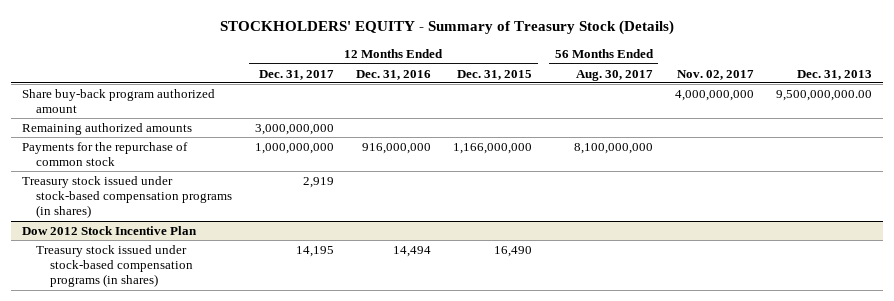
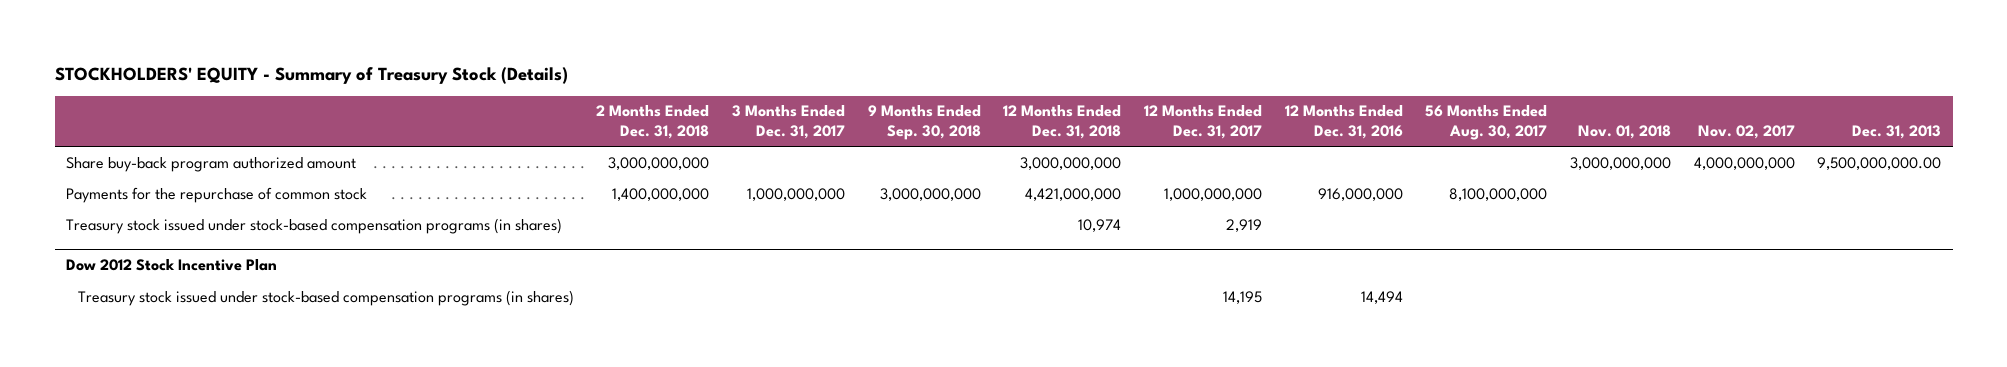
- | 12 Months Ended Dec. 31, 2017 | 12 Months Ended Dec. 31, 2016 | 12 Months Ended Dec. 31, 2015 | 56 Months Ended Aug. 30, 2017 | Nov. 02, 2017 | Dec. 31, 2013
+ | 2 Months Ended Dec. 31, 2018 | 3 Months Ended Dec. 31, 2017 | 9 Months Ended Sep. 30, 2018 | 12 Months Ended Dec. 31, 2018 | 12 Months Ended Dec. 31, 2017 | 12 Months Ended Dec. 31, 2016 | 56 Months Ended Aug. 30, 2017 | Nov. 01, 2018 | Nov. 02, 2017 | Dec. 31, 2013
- Remaining authorized amounts | 3,000,000,000 | | | | |

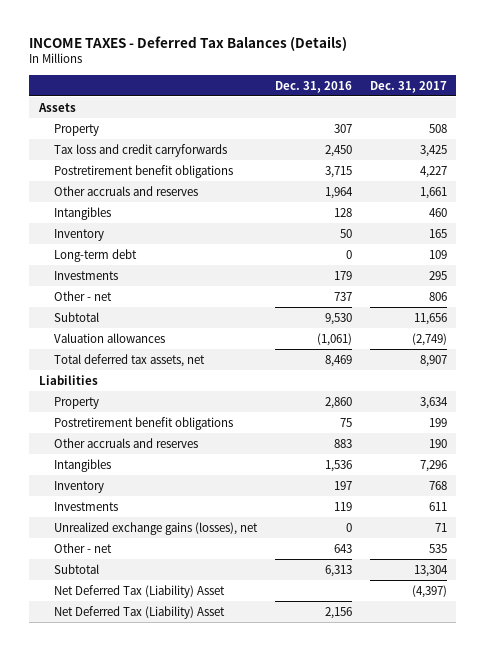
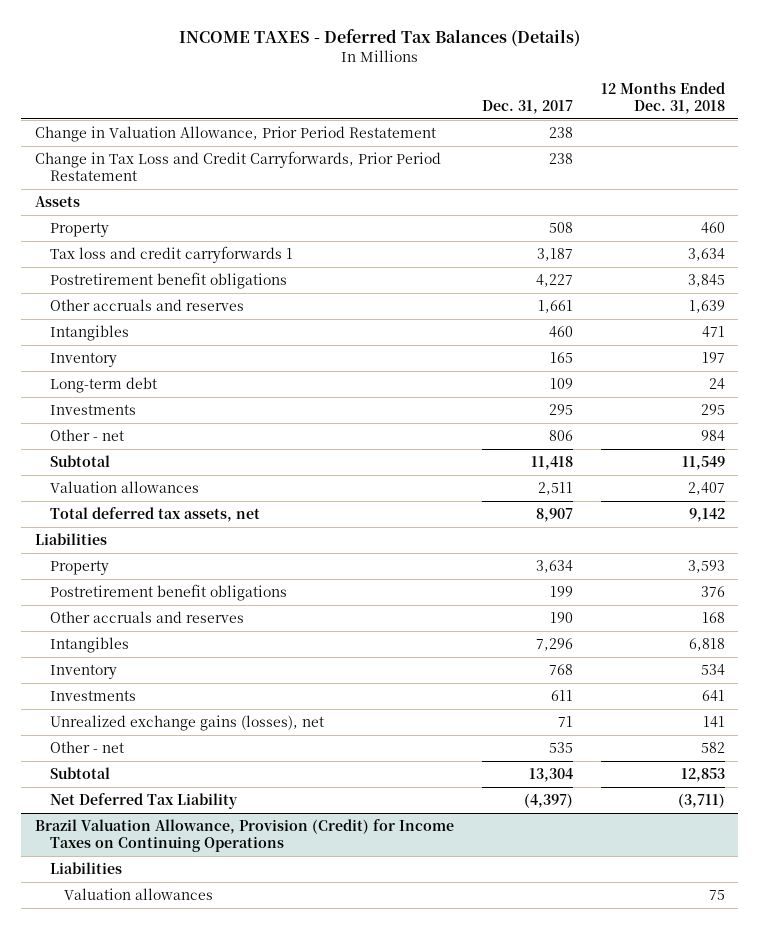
- | Dec. 31, 2016 | Dec. 31, 2017
+ | Dec. 31, 2017 | 12 Months Ended Dec. 31, 2018
+ Change in Valuation Allowance, Prior Period Restatement | 238 |
+ Change in Tax Loss and Credit Carryforwards, Prior Period Restatement | 238 |
- Tax loss and credit carryforwards | 2,450 | 3,425
+ Tax loss and credit carryforwards 1 | 3,187 | 3,634
- Subtotal | 9,530 | 11,656
- Valuation allowances | (1,061) | (2,749)
+ Subtotal | 11,418 | 11,549
+ Valuation allowances | 2,511 | 2,407
- Net Deferred Tax (Liability) Asset | | (4,397)
- Net Deferred Tax (Liability) Asset | 2,156 |
+ Net Deferred Tax Liability | (4,397) | (3,711)
+ Brazil Valuation Allowance, Provision (Credit) for Income Taxes on Continuing Operations
+ Liabilities
+ Valuation allowances | | 75

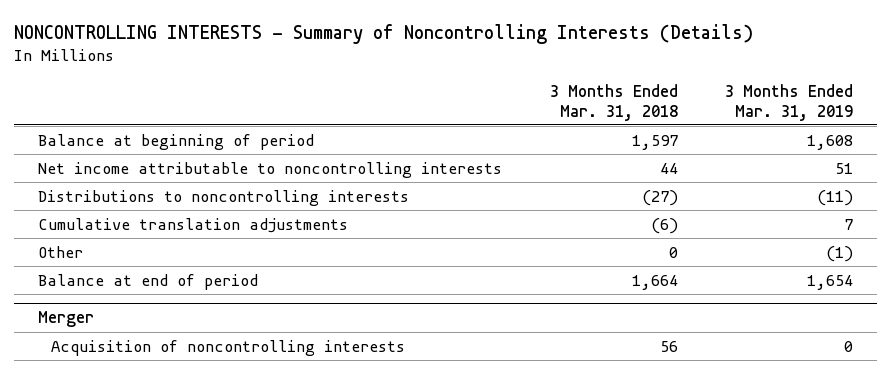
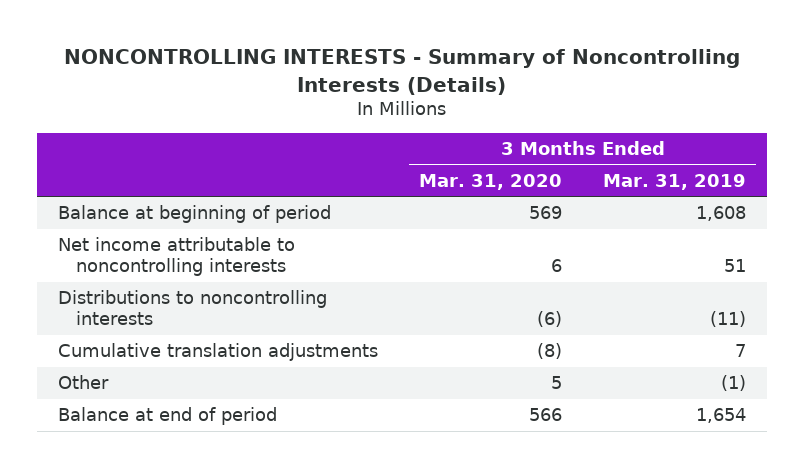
- | 3 Months Ended Mar. 31, 2018 | 3 Months Ended Mar. 31, 2019
+ | 3 Months Ended Mar. 31, 2020 | 3 Months Ended Mar. 31, 2019
- Merger
- Acquisition of noncontrolling interests | 56 | 0

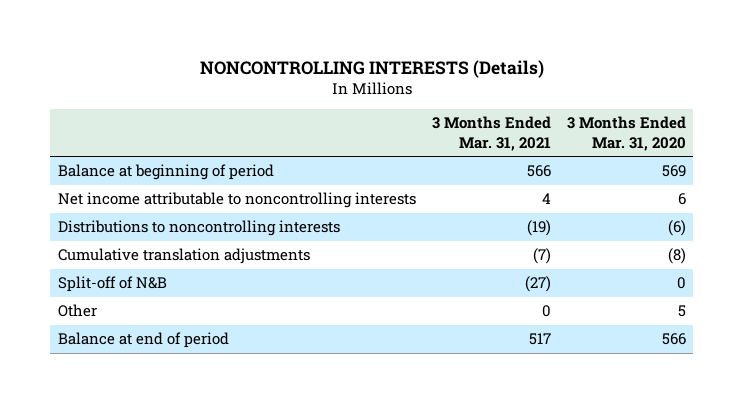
- NONCONTROLLING INTERESTS - Summary of Noncontrolling Interests (Details)
+ NONCONTROLLING INTERESTS (Details)
- | 3 Months Ended Mar. 31, 2020 | 3 Months Ended Mar. 31, 2019
+ | 3 Months Ended Mar. 31, 2021 | 3 Months Ended Mar. 31, 2020
+ Split-off of N&B | (27) | 0

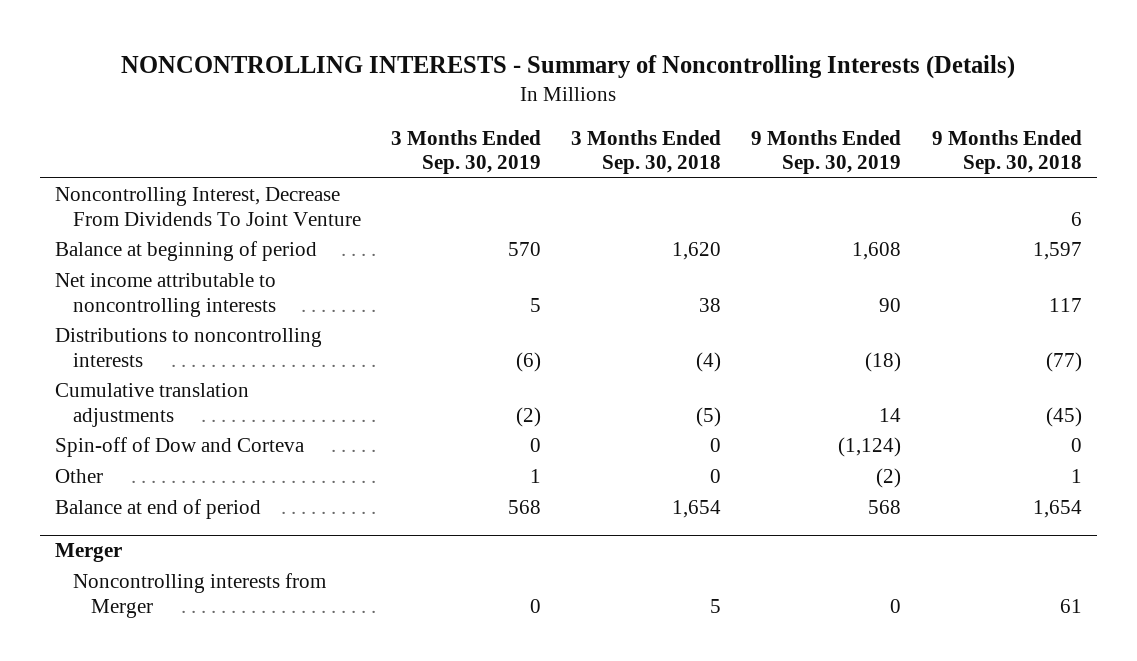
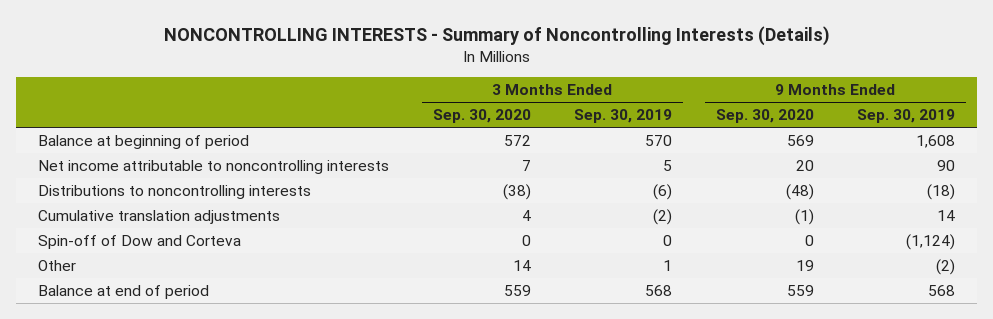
- | 3 Months Ended Sep. 30, 2019 | 3 Months Ended Sep. 30, 2018 | 9 Months Ended Sep. 30, 2019 | 9 Months Ended Sep. 30, 2018
+ | 3 Months Ended Sep. 30, 2020 | 3 Months Ended Sep. 30, 2019 | 9 Months Ended Sep. 30, 2020 | 9 Months Ended Sep. 30, 2019
- Noncontrolling Interest, Decrease From Dividends To Joint Venture | | | | 6
- Merger
- Noncontrolling interests from Merger | 0 | 5 | 0 | 61

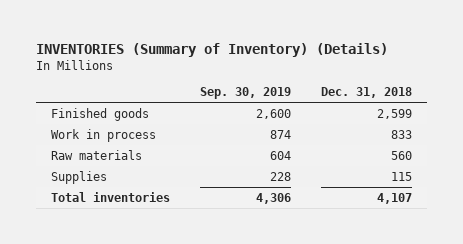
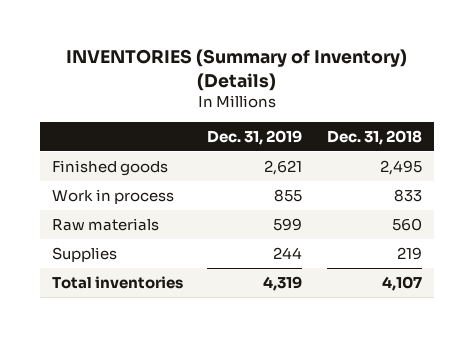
- | Sep. 30, 2019 | Dec. 31, 2018
+ | Dec. 31, 2019 | Dec. 31, 2018
- Finished goods | 2,600 | 2,599
+ Finished goods | 2,621 | 2,495
- Supplies | 228 | 115
+ Supplies | 244 | 219

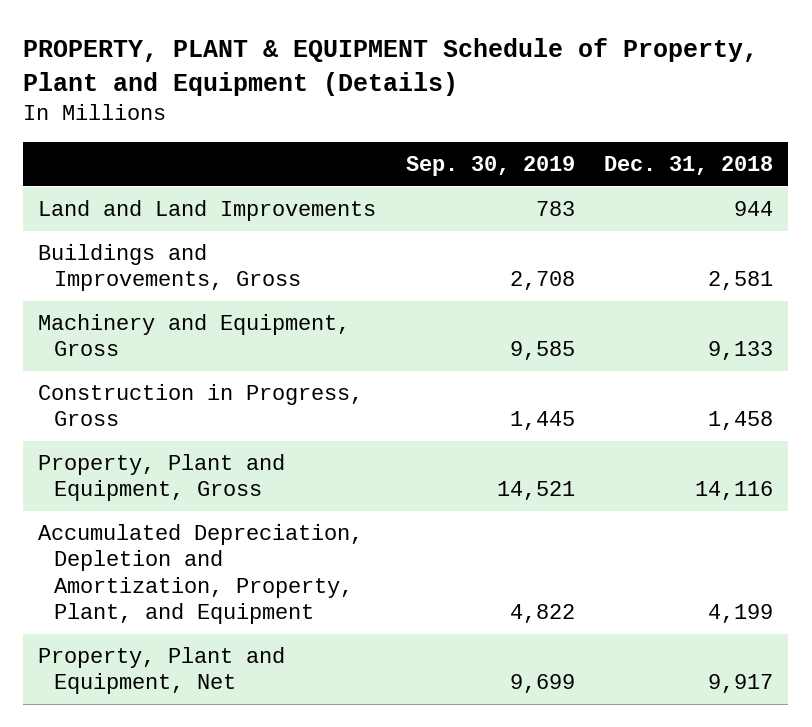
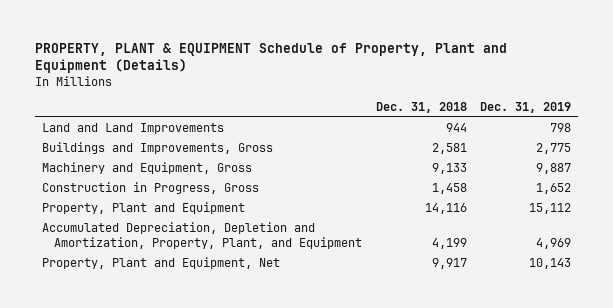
- | Sep. 30, 2019 | Dec. 31, 2018
+ | Dec. 31, 2018 | Dec. 31, 2019
- Property, Plant and Equipment, Gross | 14,521 | 14,116
+ Property, Plant and Equipment | 14,116 | 15,112

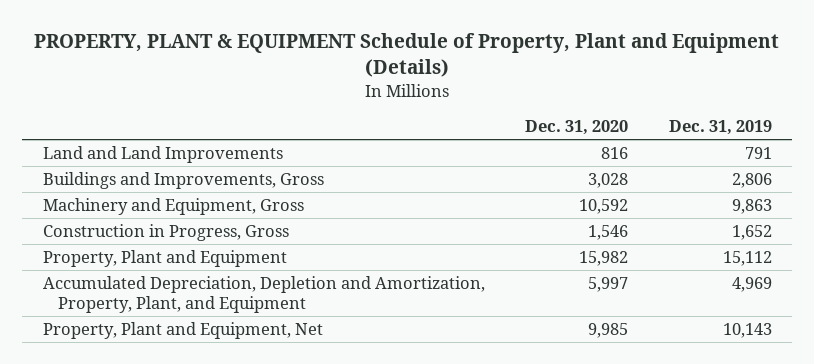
- | Dec. 31, 2018 | Dec. 31, 2019
+ | Dec. 31, 2020 | Dec. 31, 2019
- Land and Land Improvements | 944 | 798
- Buildings and Improvements, Gross | 2,581 | 2,775
- Machinery and Equipment, Gross | 9,133 | 9,887
+ Land and Land Improvements | 816 | 791
+ Buildings and Improvements, Gross | 3,028 | 2,806
+ Machinery and Equipment, Gross | 10,592 | 9,863

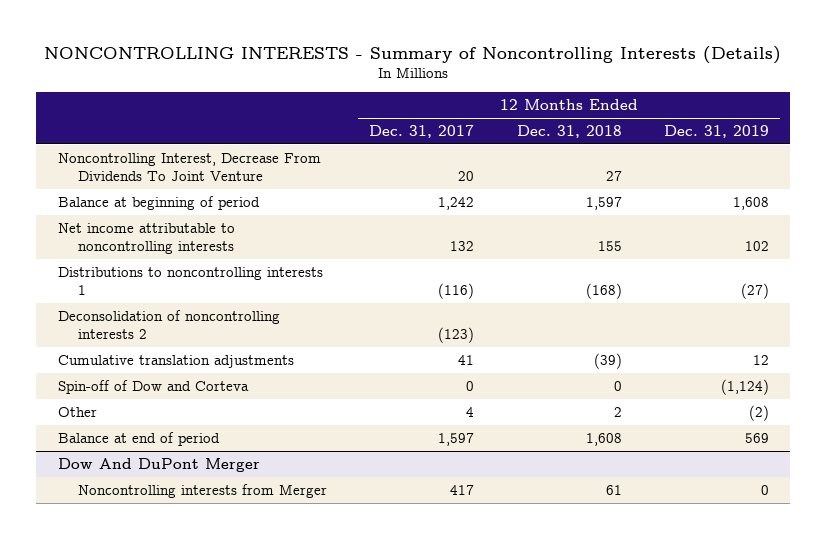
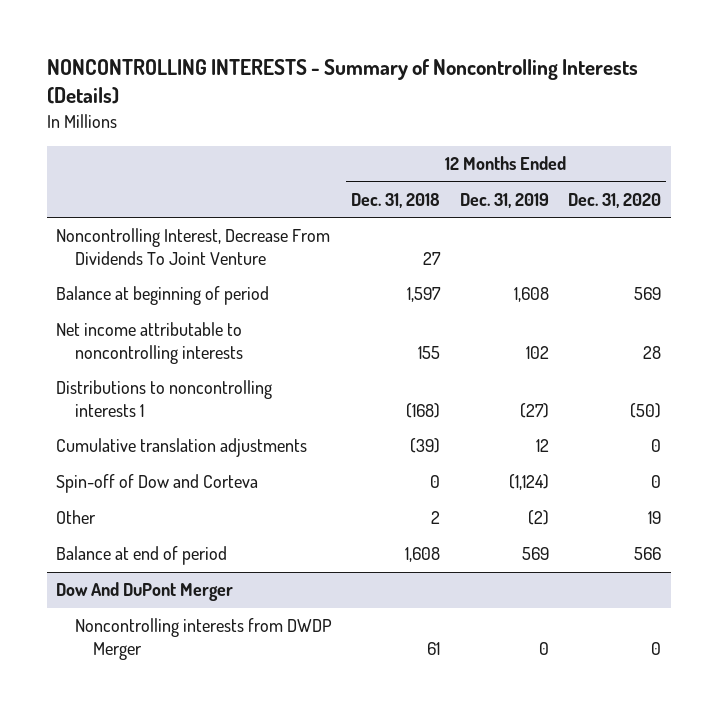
- | 12 Months Ended Dec. 31, 2017 | 12 Months Ended Dec. 31, 2018 | 12 Months Ended Dec. 31, 2019
+ | 12 Months Ended Dec. 31, 2018 | 12 Months Ended Dec. 31, 2019 | 12 Months Ended Dec. 31, 2020
- Deconsolidation of noncontrolling interests 2 | (123) | |
@ Dow And DuPont Merger
- Noncontrolling interests from Merger | 417 | 61 | 0
+ Noncontrolling interests from DWDP Merger | 61 | 0 | 0

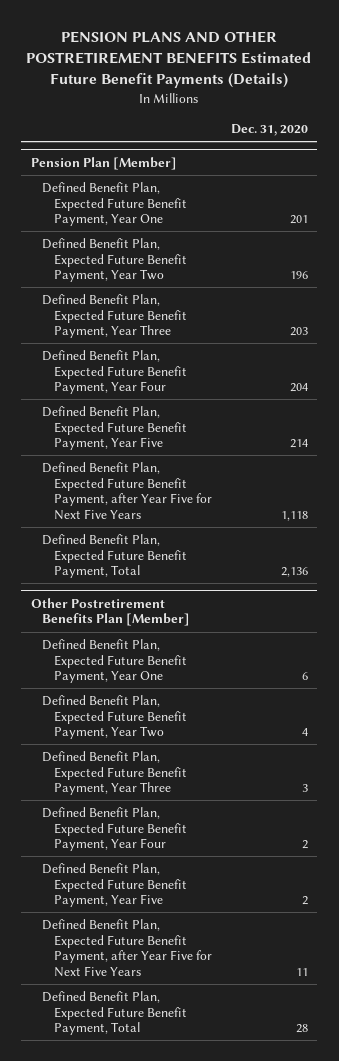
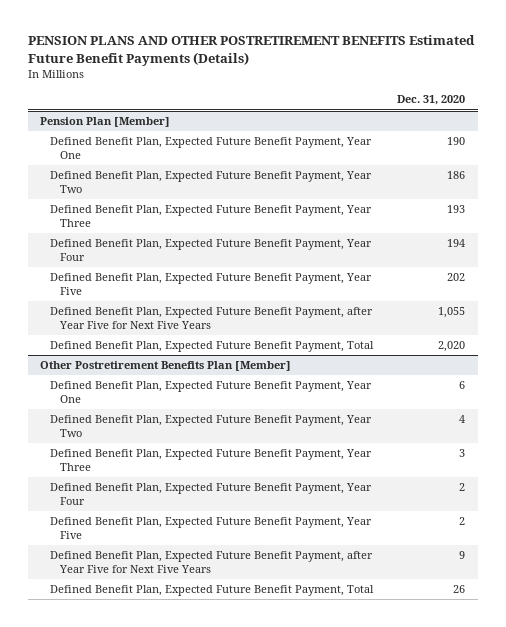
@ Pension Plan [Member]
- Defined Benefit Plan, Expected Future Benefit Payment, Year One | 201
- Defined Benefit Plan, Expected Future Benefit Payment, Year Two | 196
- Defined Benefit Plan, Expected Future Benefit Payment, Year Three | 203
- Defined Benefit Plan, Expected Future Benefit Payment, Year Four | 204
- Defined Benefit Plan, Expected Future Benefit Payment, Year Five | 214
- Defined Benefit Plan, Expected Future Benefit Payment, after Year Five for Next Five Years | 1,118
- Defined Benefit Plan, Expected Future Benefit Payment, Total | 2,136
+ Defined Benefit Plan, Expected Future Benefit Payment, Year One | 190
+ Defined Benefit Plan, Expected Future Benefit Payment, Year Two | 186
+ Defined Benefit Plan, Expected Future Benefit Payment, Year Three | 193
+ Defined Benefit Plan, Expected Future Benefit Payment, Year Four | 194
+ Defined Benefit Plan, Expected Future Benefit Payment, Year Five | 202
+ Defined Benefit Plan, Expected Future Benefit Payment, after Year Five for Next Five Years | 1,055
+ Defined Benefit Plan, Expected Future Benefit Payment, Total | 2,020
@ Other Postretirement Benefits Plan [Member]
- Defined Benefit Plan, Expected Future Benefit Payment, after Year Five for Next Five Years | 11
- Defined Benefit Plan, Expected Future Benefit Payment, Total | 28
+ Defined Benefit Plan, Expected Future Benefit Payment, after Year Five for Next Five Years | 9
+ Defined Benefit Plan, Expected Future Benefit Payment, Total | 26

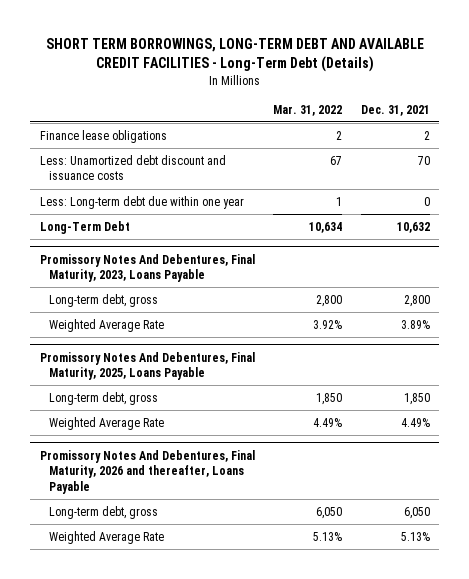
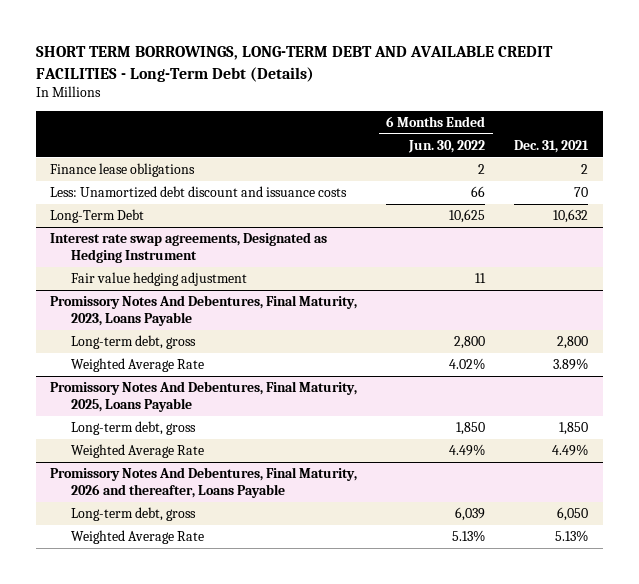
- | Mar. 31, 2022 | Dec. 31, 2021
+ | 6 Months Ended Jun. 30, 2022 | Dec. 31, 2021
- Less: Long-term debt due within one year | 1 | 0
+ Interest rate swap agreements, Designated as Hedging Instrument
+ Fair value hedging adjustment | 11 |

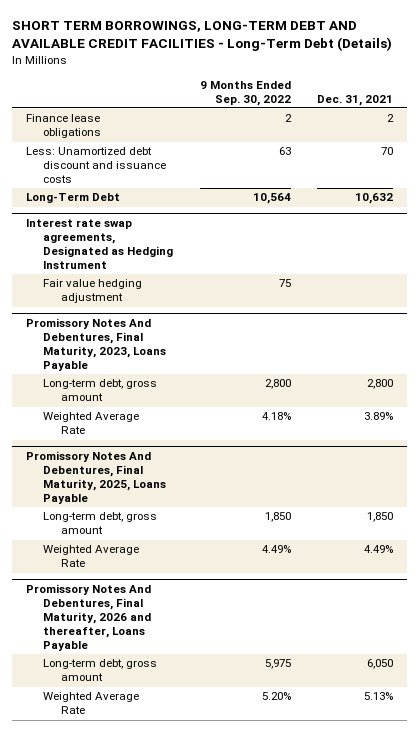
- | 6 Months Ended Jun. 30, 2022 | Dec. 31, 2021
+ | 9 Months Ended Sep. 30, 2022 | Dec. 31, 2021
@ Promissory Notes And Debentures, Final Maturity, 2023, Loans Payable
- Long-term debt, gross | 2,800 | 2,800
+ Long-term debt, gross amount | 2,800 | 2,800
@ Promissory Notes And Debentures, Final Maturity, 2025, Loans Payable
- Long-term debt, gross | 1,850 | 1,850
+ Long-term debt, gross amount | 1,850 | 1,850
@ Promissory Notes And Debentures, Final Maturity, 2026 and thereafter, Loans Payable
- Long-term debt, gross | 6,039 | 6,050
+ Long-term debt, gross amount | 5,975 | 6,050

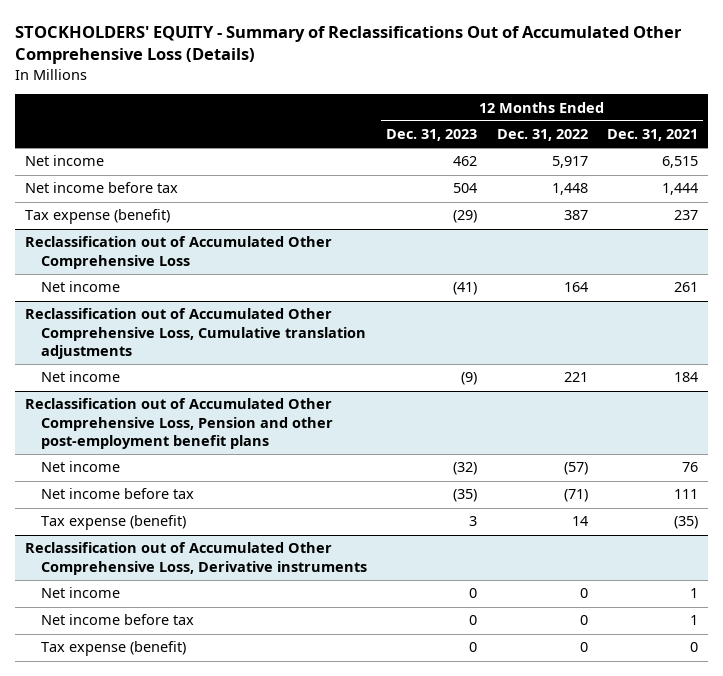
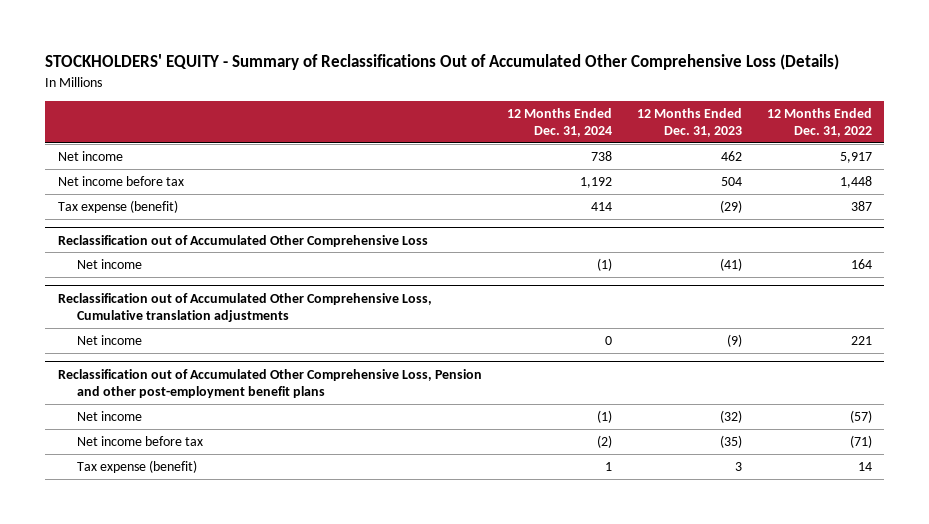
- | 12 Months Ended Dec. 31, 2023 | 12 Months Ended Dec. 31, 2022 | 12 Months Ended Dec. 31, 2021
+ | 12 Months Ended Dec. 31, 2024 | 12 Months Ended Dec. 31, 2023 | 12 Months Ended Dec. 31, 2022
- Reclassification out of Accumulated Other Comprehensive Loss, Derivative instruments
- Net income | 0 | 0 | 1
- Net income before tax | 0 | 0 | 1
- Tax expense (benefit) | 0 | 0 | 0

